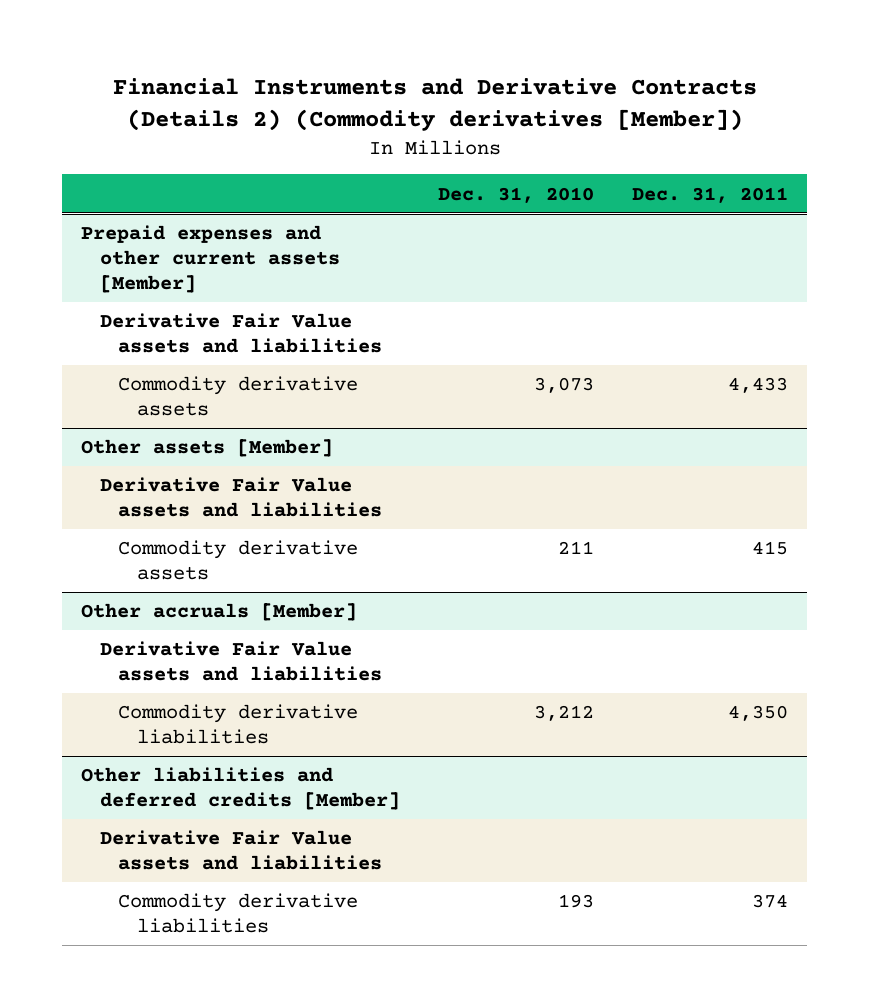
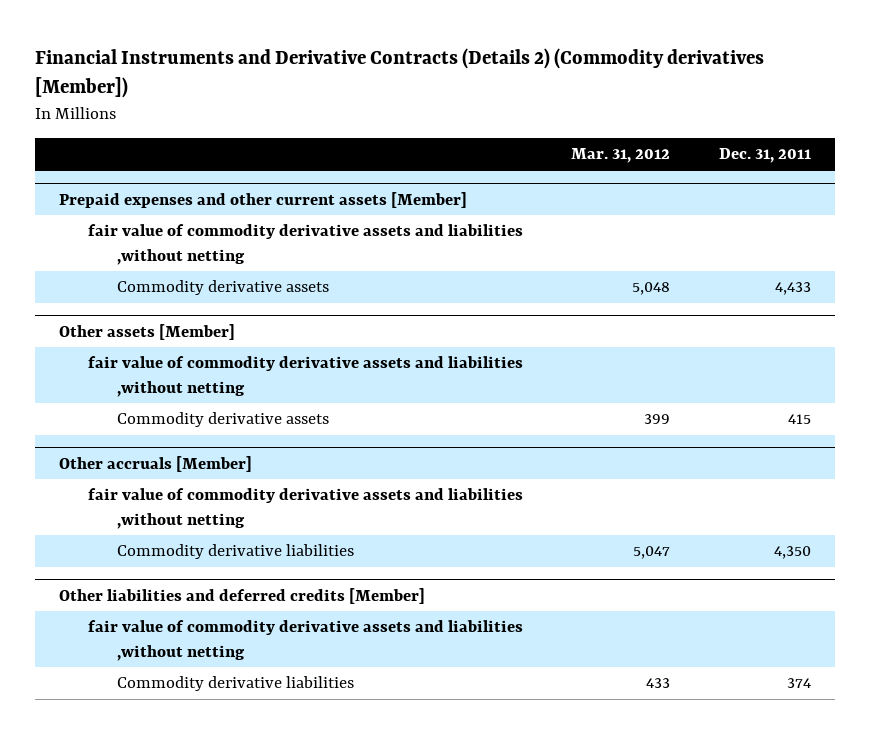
- | Dec. 31, 2010 | Dec. 31, 2011
+ | Mar. 31, 2012 | Dec. 31, 2011
@ Prepaid expenses and other current assets [Member]
- Derivative Fair Value assets and liabilities
+ fair value of commodity derivative assets and liabilities ,without netting
@ Other assets [Member]
- Derivative Fair Value assets and liabilities
+ fair value of commodity derivative assets and liabilities ,without netting
@ Other accruals [Member]
- Derivative Fair Value assets and liabilities
+ fair value of commodity derivative assets and liabilities ,without netting
@ Other liabilities and deferred credits [Member]
- Derivative Fair Value assets and liabilities
+ fair value of commodity derivative assets and liabilities ,without netting

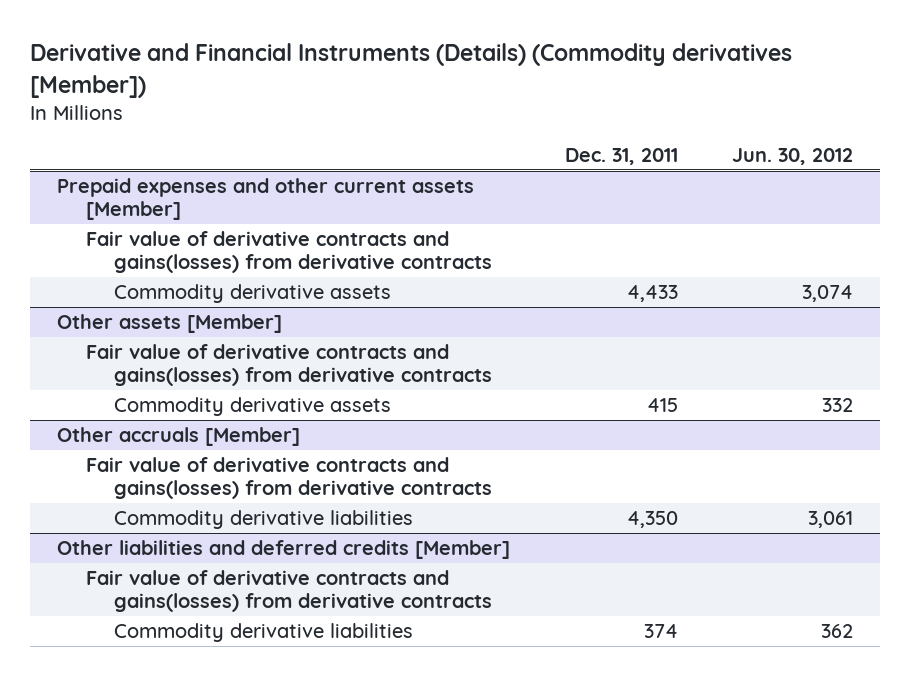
- Financial Instruments and Derivative Contracts (Details 2) (Commodity derivatives [Member])
+ Derivative and Financial Instruments (Details) (Commodity derivatives [Member])
- | Mar. 31, 2012 | Dec. 31, 2011
+ | Dec. 31, 2011 | Jun. 30, 2012
@ Prepaid expenses and other current assets [Member]
- fair value of commodity derivative assets and liabilities ,without netting
+ Fair value of derivative contracts and gains(losses) from derivative contracts
@ Other assets [Member]
- fair value of commodity derivative assets and liabilities ,without netting
+ Fair value of derivative contracts and gains(losses) from derivative contracts
@ Other accruals [Member]
- fair value of commodity derivative assets and liabilities ,without netting
+ Fair value of derivative contracts and gains(losses) from derivative contracts
@ Other liabilities and deferred credits [Member]
- fair value of commodity derivative assets and liabilities ,without netting
+ Fair value of derivative contracts and gains(losses) from derivative contracts

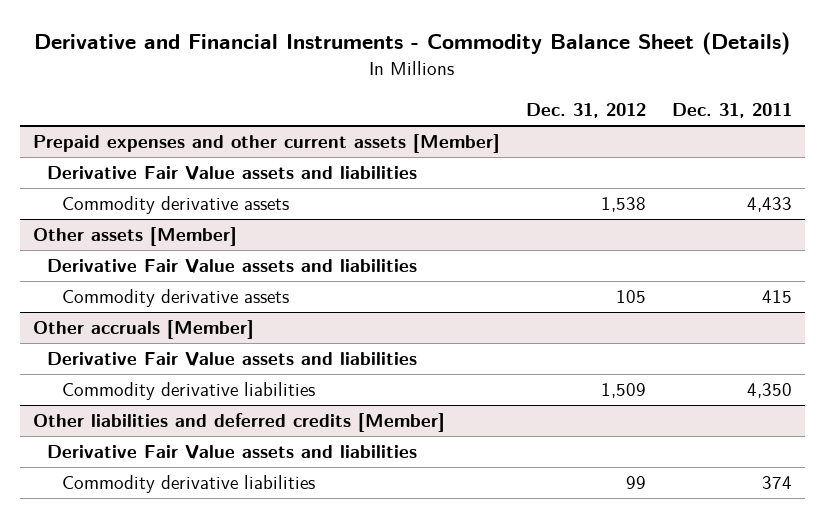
- Derivative and Financial Instruments (Details) (Commodity derivatives [Member])
+ Derivative and Financial Instruments - Commodity Balance Sheet (Details)
- | Dec. 31, 2011 | Jun. 30, 2012
+ | Dec. 31, 2012 | Dec. 31, 2011
@ Prepaid expenses and other current assets [Member]
- Fair value of derivative contracts and gains(losses) from derivative contracts
+ Derivative Fair Value assets and liabilities
@ Other assets [Member]
- Fair value of derivative contracts and gains(losses) from derivative contracts
+ Derivative Fair Value assets and liabilities
@ Other accruals [Member]
- Fair value of derivative contracts and gains(losses) from derivative contracts
+ Derivative Fair Value assets and liabilities
@ Other liabilities and deferred credits [Member]
- Fair value of derivative contracts and gains(losses) from derivative contracts
+ Derivative Fair Value assets and liabilities

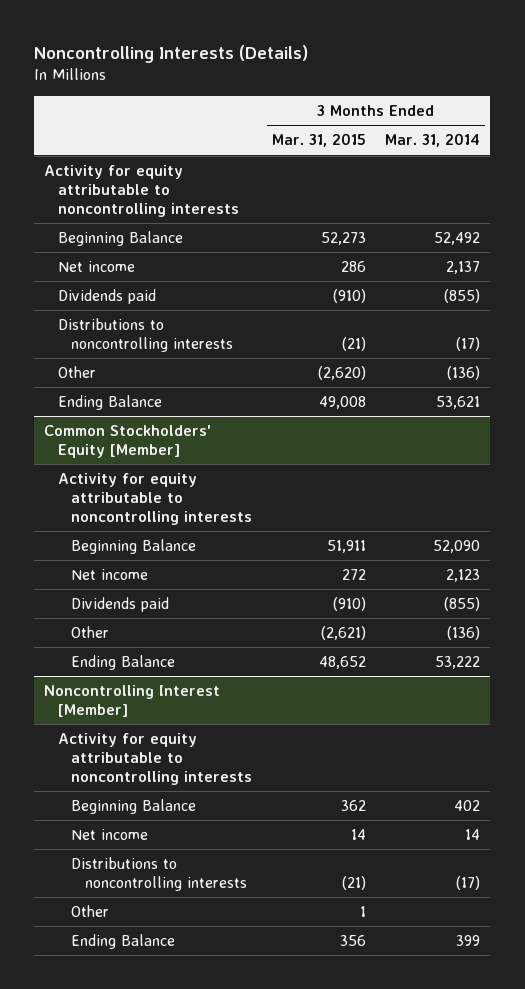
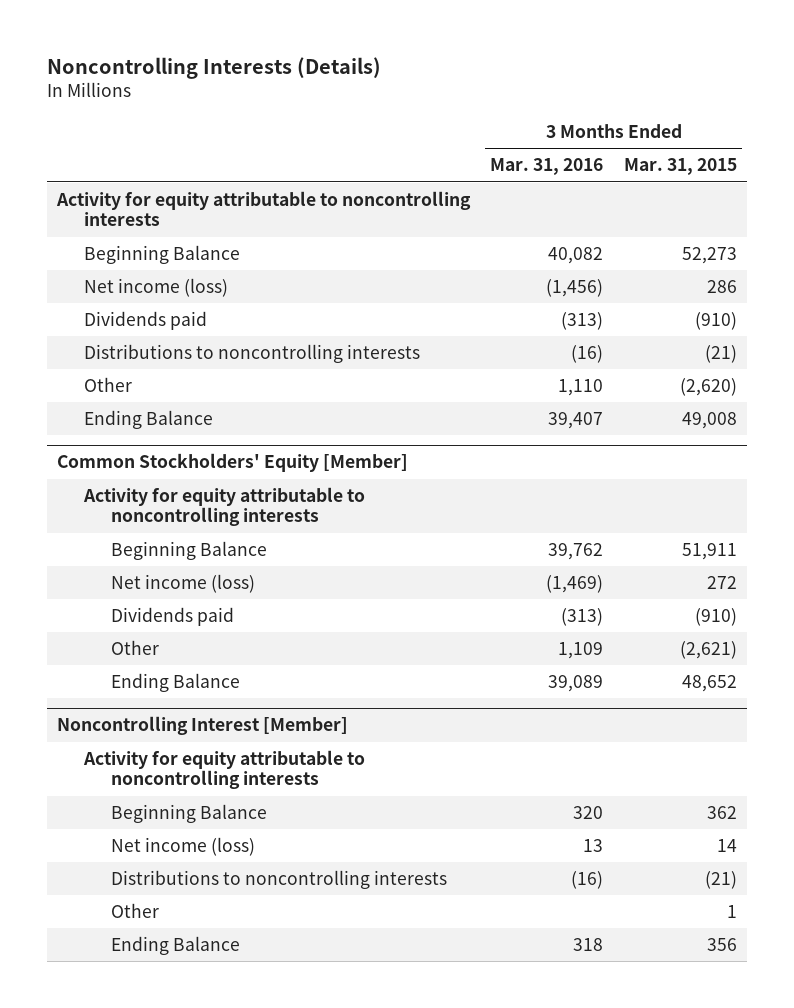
- | 3 Months Ended Mar. 31, 2015 | 3 Months Ended Mar. 31, 2014
+ | 3 Months Ended Mar. 31, 2016 | 3 Months Ended Mar. 31, 2015
- Net income | 286 | 2,137
+ Net income (loss) | (1,456) | 286
@ Common Stockholders' Equity [Member]
- Net income | 272 | 2,123
+ Net income (loss) | (1,469) | 272
@ Noncontrolling Interest [Member]
- Net income | 14 | 14
+ Net income (loss) | 13 | 14

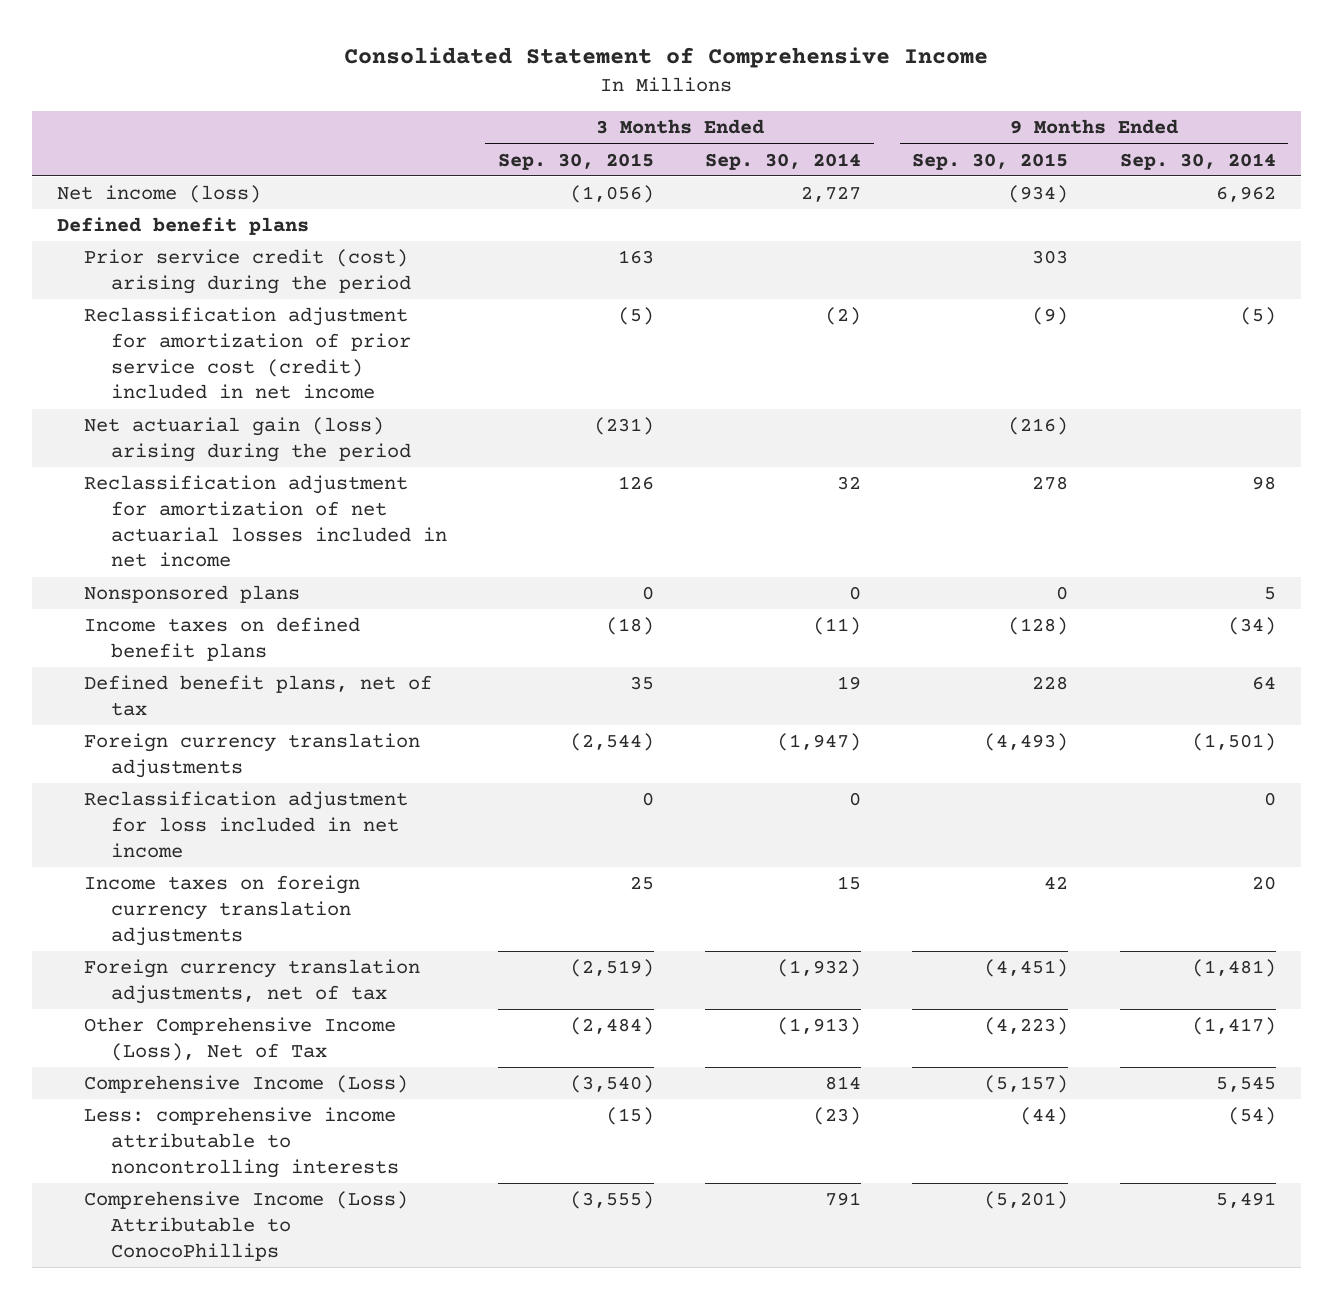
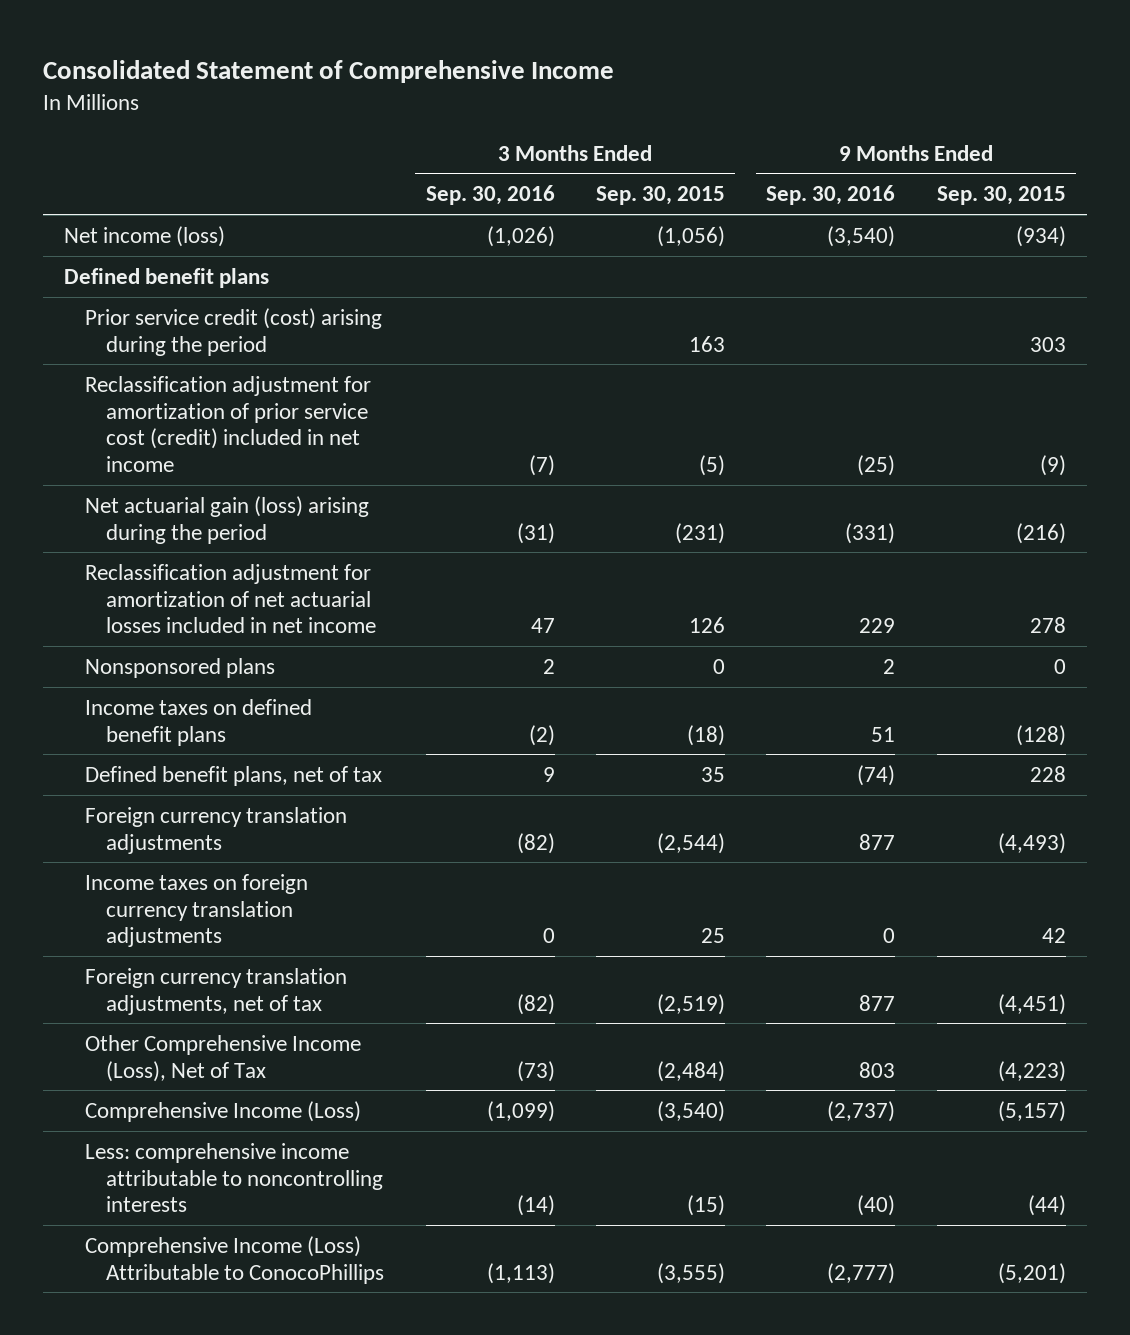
- | 3 Months Ended Sep. 30, 2015 | 3 Months Ended Sep. 30, 2014 | 9 Months Ended Sep. 30, 2015 | 9 Months Ended Sep. 30, 2014
+ | 3 Months Ended Sep. 30, 2016 | 3 Months Ended Sep. 30, 2015 | 9 Months Ended Sep. 30, 2016 | 9 Months Ended Sep. 30, 2015
- Reclassification adjustment for loss included in net income | 0 | 0 | | 0

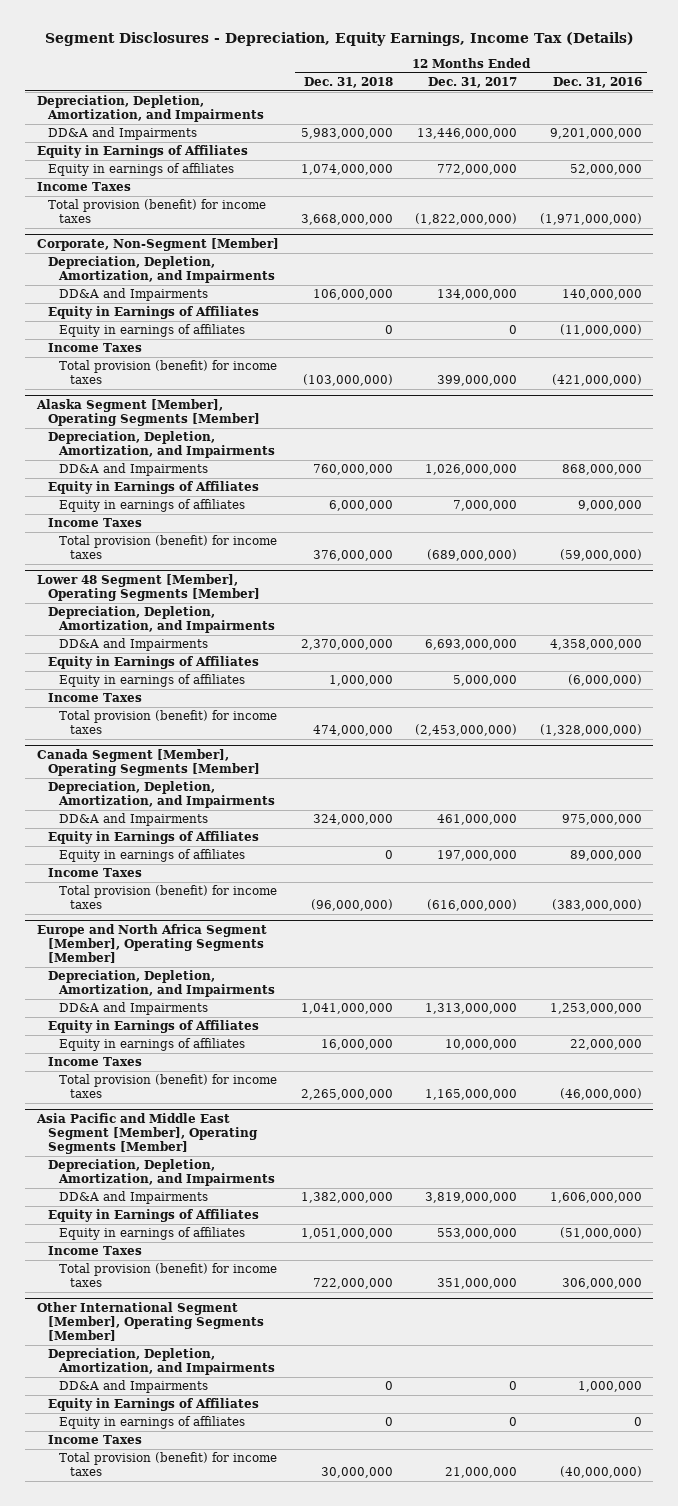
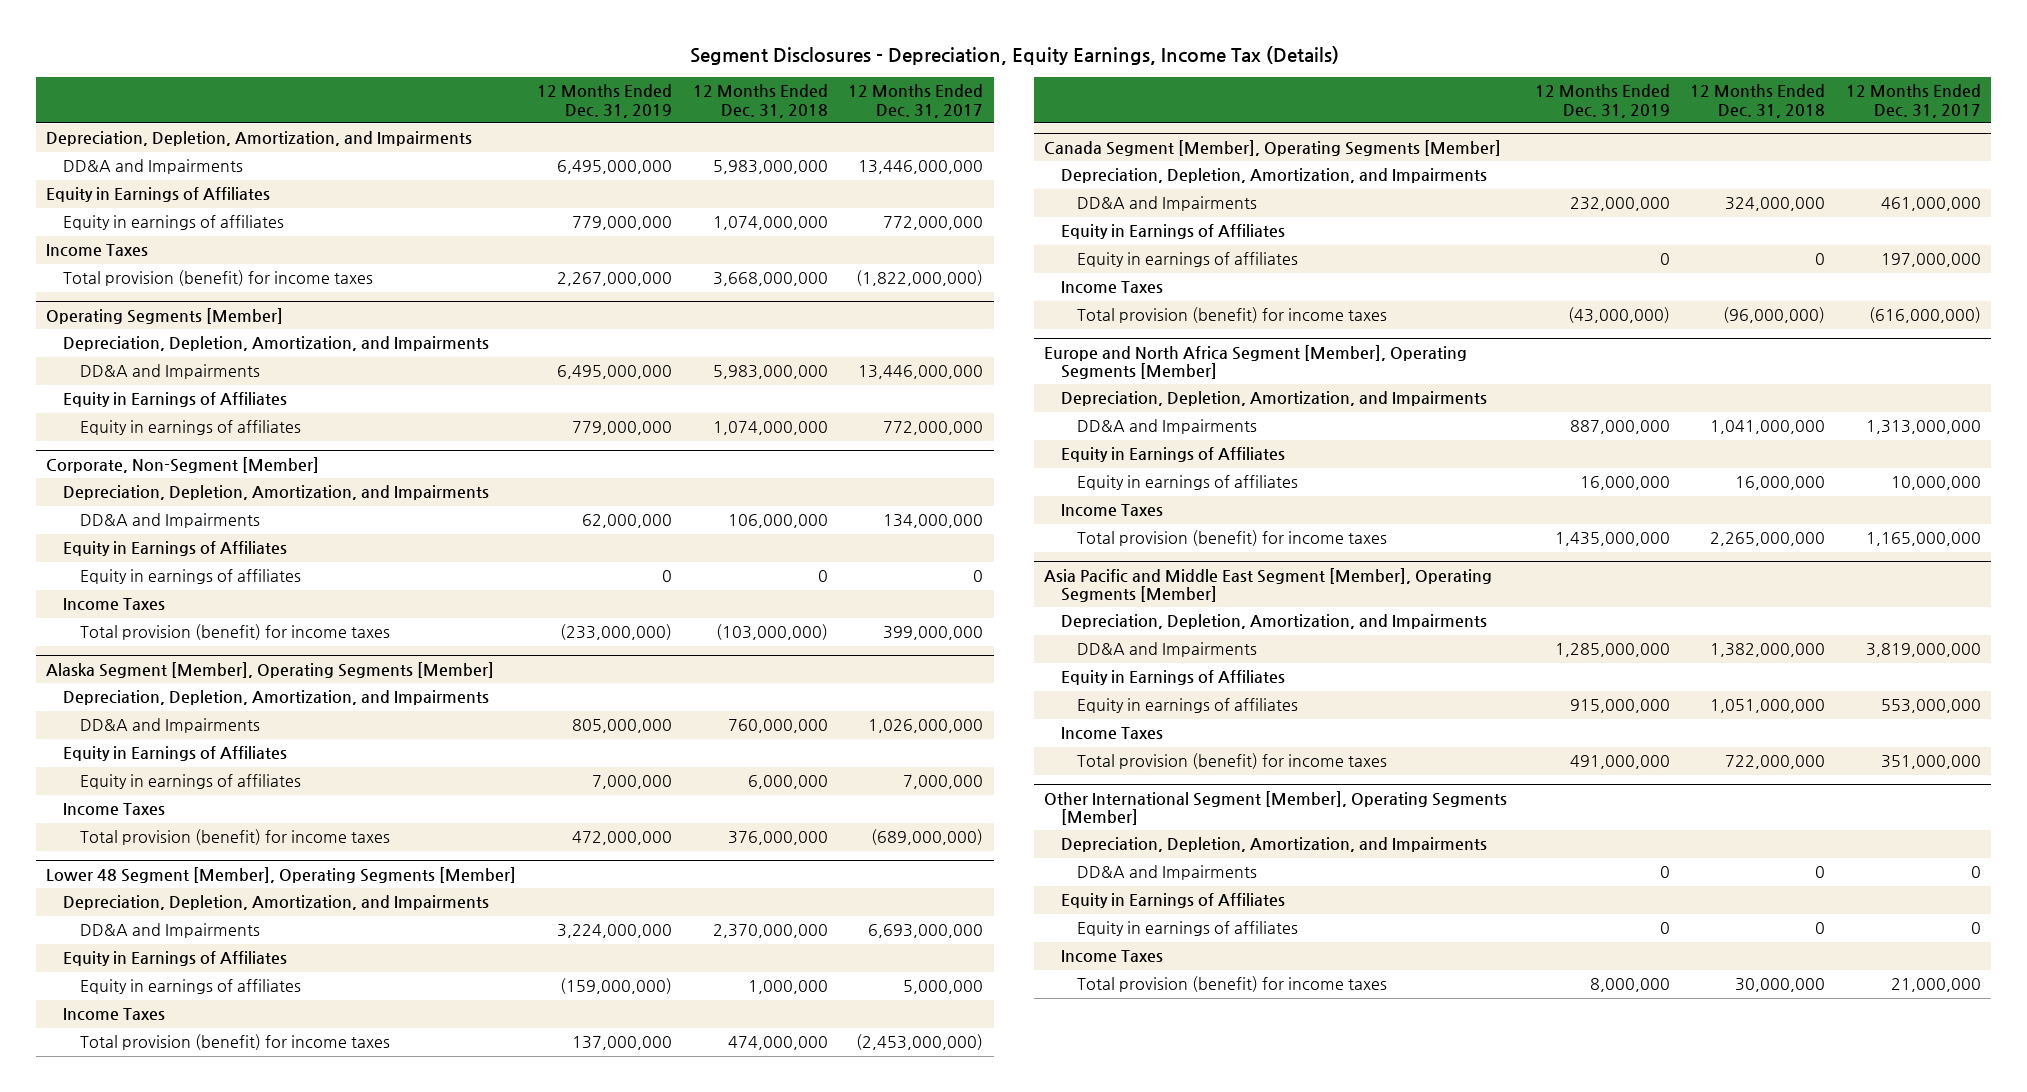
- | 12 Months Ended Dec. 31, 2018 | 12 Months Ended Dec. 31, 2017 | 12 Months Ended Dec. 31, 2016
+ | 12 Months Ended Dec. 31, 2019 | 12 Months Ended Dec. 31, 2018 | 12 Months Ended Dec. 31, 2017
+ Operating Segments [Member]
+ Depreciation, Depletion, Amortization, and Impairments
+ DD&A and Impairments | 6,495,000,000 | 5,983,000,000 | 13,446,000,000
+ Equity in Earnings of Affiliates
+ Equity in earnings of affiliates | 779,000,000 | 1,074,000,000 | 772,000,000

